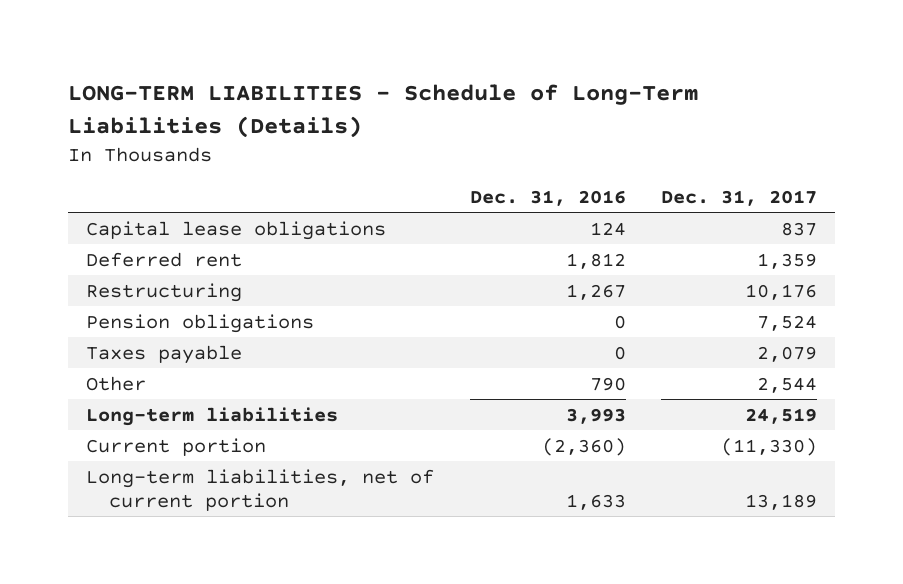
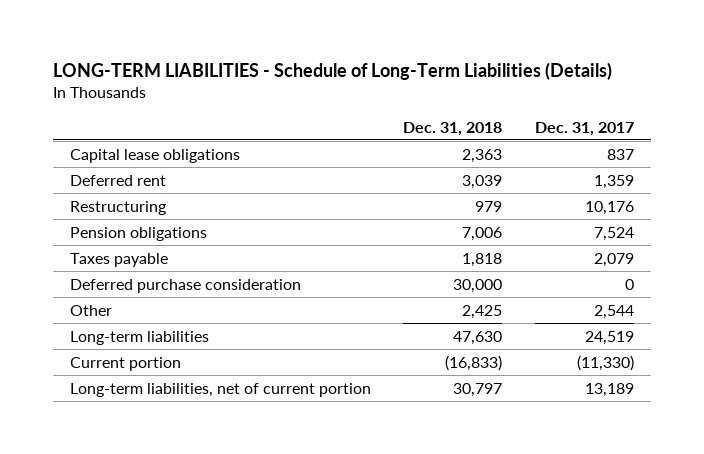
- | Dec. 31, 2016 | Dec. 31, 2017
+ | Dec. 31, 2018 | Dec. 31, 2017
+ Deferred purchase consideration | 30,000 | 0

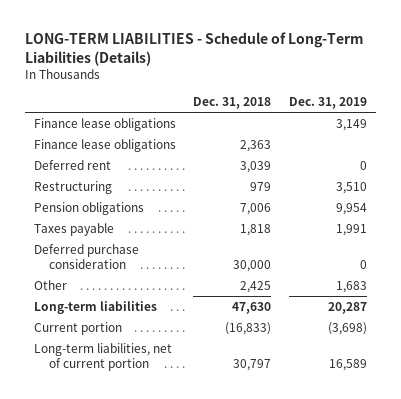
- | Dec. 31, 2018 | Dec. 31, 2017
+ | Dec. 31, 2018 | Dec. 31, 2019
- Capital lease obligations | 2,363 | 837
+ Finance lease obligations | | 3,149
+ Finance lease obligations | 2,363 |

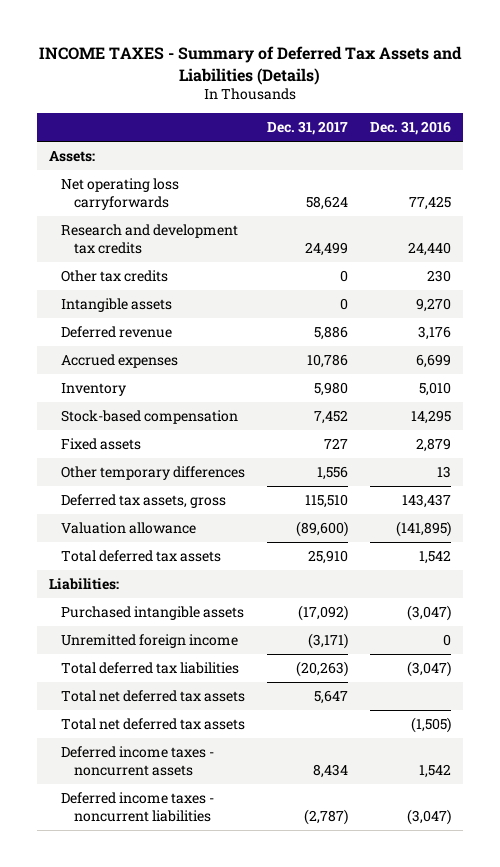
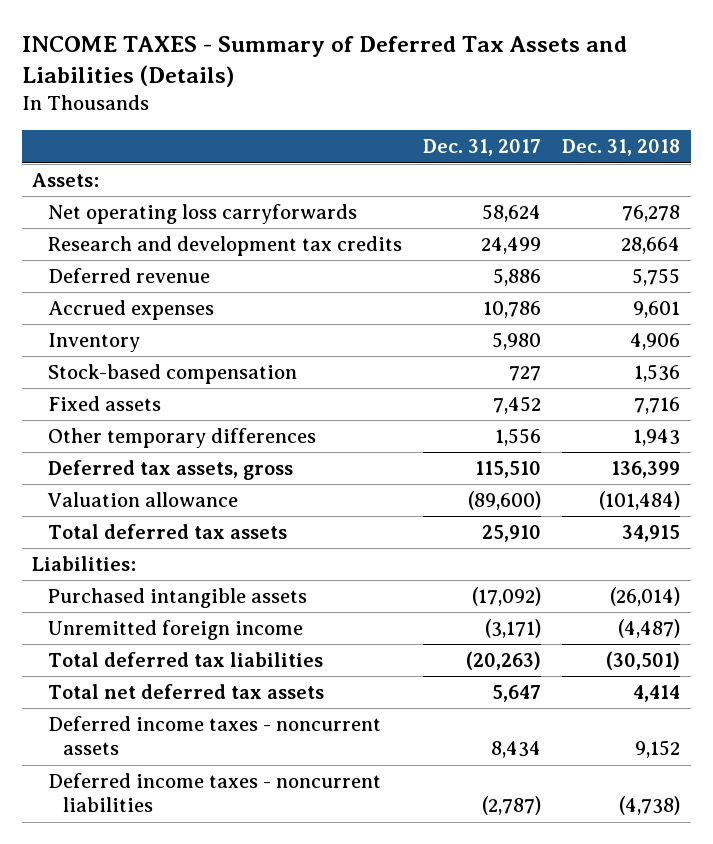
- | Dec. 31, 2017 | Dec. 31, 2016
+ | Dec. 31, 2017 | Dec. 31, 2018
- Other tax credits | 0 | 230
- Intangible assets | 0 | 9,270
- Stock-based compensation | 7,452 | 14,295
- Fixed assets | 727 | 2,879
+ Stock-based compensation | 727 | 1,536
+ Fixed assets | 7,452 | 7,716
- Total net deferred tax assets | | (1,505)

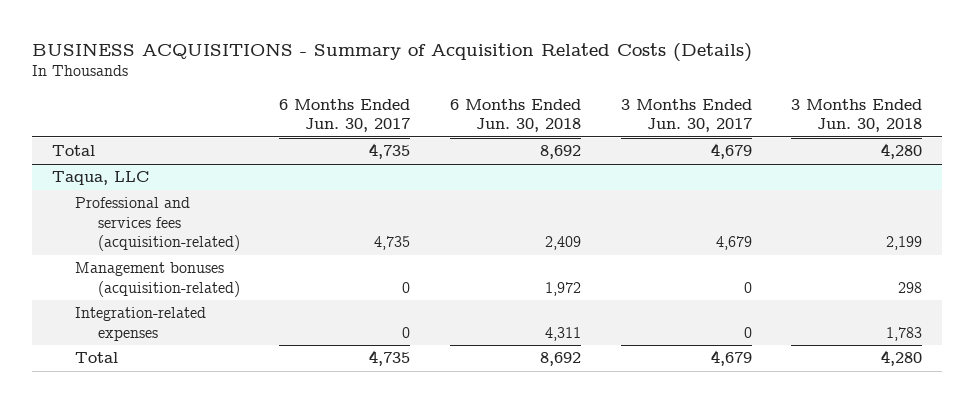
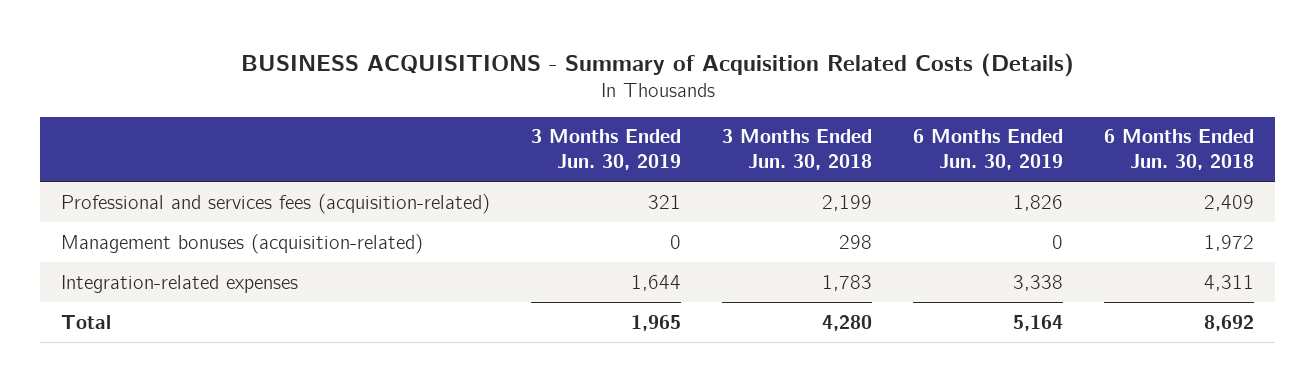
- | 6 Months Ended Jun. 30, 2017 | 6 Months Ended Jun. 30, 2018 | 3 Months Ended Jun. 30, 2017 | 3 Months Ended Jun. 30, 2018
+ | 3 Months Ended Jun. 30, 2019 | 3 Months Ended Jun. 30, 2018 | 6 Months Ended Jun. 30, 2019 | 6 Months Ended Jun. 30, 2018
- Total | 4,735 | 8,692 | 4,679 | 4,280
- Taqua, LLC

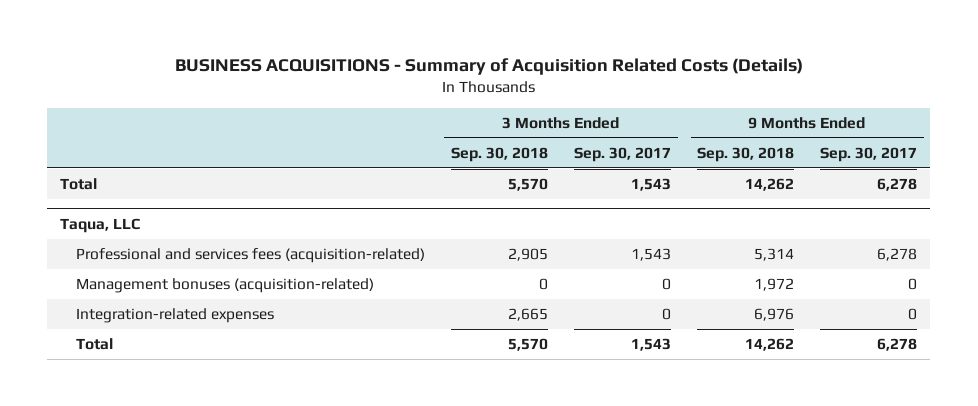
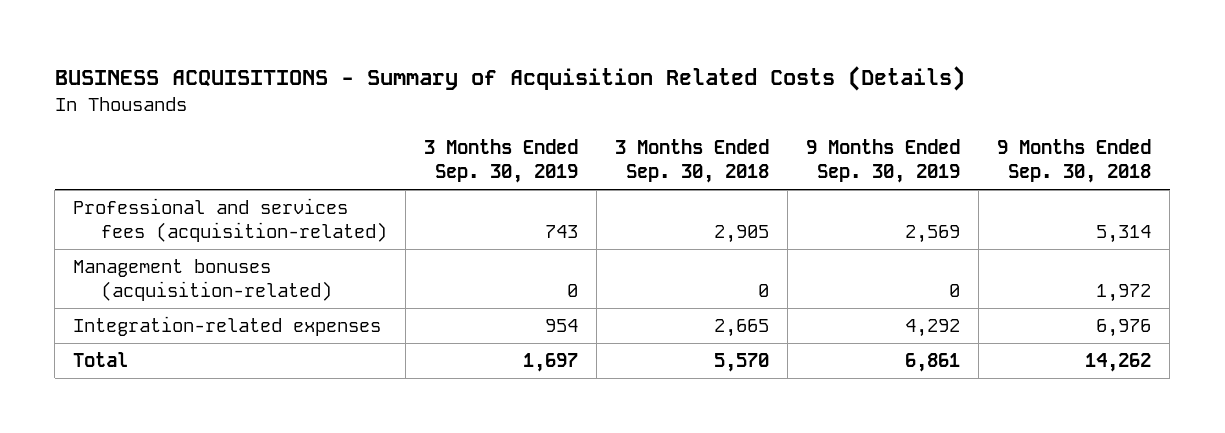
- | 3 Months Ended Sep. 30, 2018 | 3 Months Ended Sep. 30, 2017 | 9 Months Ended Sep. 30, 2018 | 9 Months Ended Sep. 30, 2017
+ | 3 Months Ended Sep. 30, 2019 | 3 Months Ended Sep. 30, 2018 | 9 Months Ended Sep. 30, 2019 | 9 Months Ended Sep. 30, 2018
- Total | 5,570 | 1,543 | 14,262 | 6,278
- Taqua, LLC

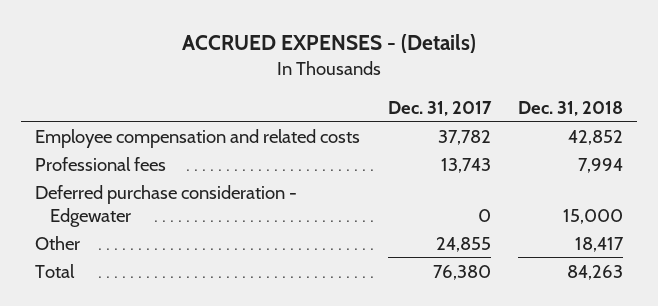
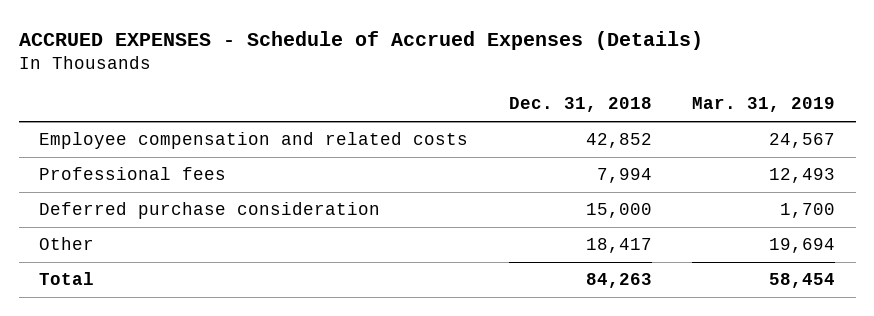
- ACCRUED EXPENSES - (Details)
+ ACCRUED EXPENSES - Schedule of Accrued Expenses (Details)
- | Dec. 31, 2017 | Dec. 31, 2018
+ | Dec. 31, 2018 | Mar. 31, 2019
- Deferred purchase consideration - Edgewater | 0 | 15,000
+ Deferred purchase consideration | 15,000 | 1,700

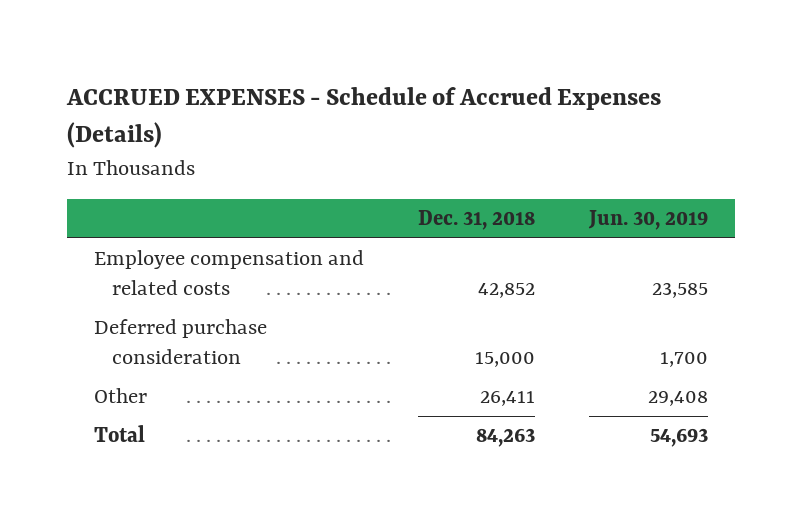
- | Dec. 31, 2018 | Mar. 31, 2019
+ | Dec. 31, 2018 | Jun. 30, 2019
- Professional fees | 7,994 | 12,493
- Other | 18,417 | 19,694
+ Other | 26,411 | 29,408

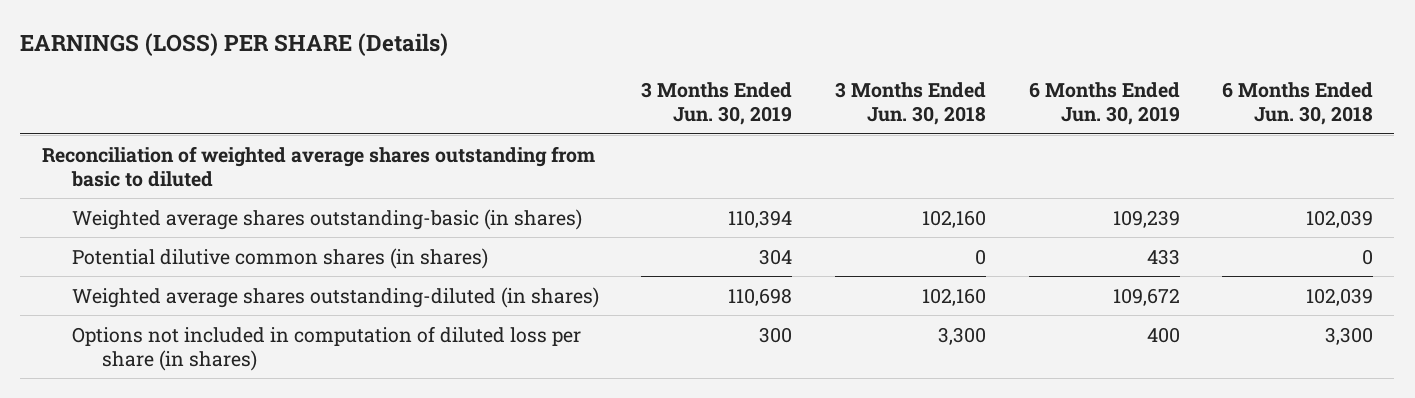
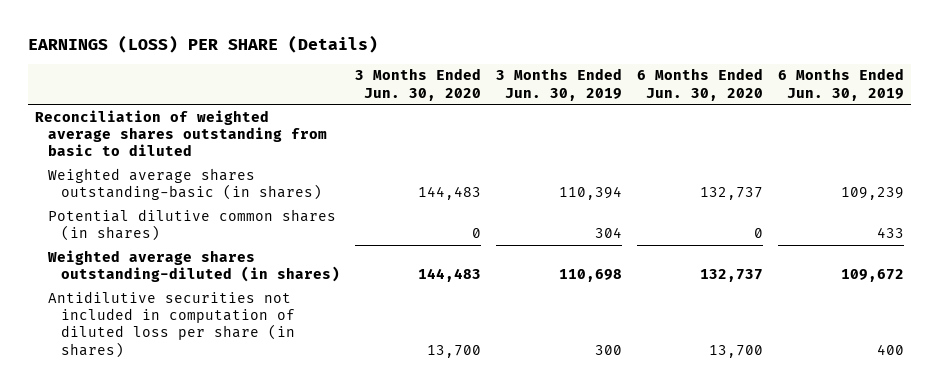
- | 3 Months Ended Jun. 30, 2019 | 3 Months Ended Jun. 30, 2018 | 6 Months Ended Jun. 30, 2019 | 6 Months Ended Jun. 30, 2018
+ | 3 Months Ended Jun. 30, 2020 | 3 Months Ended Jun. 30, 2019 | 6 Months Ended Jun. 30, 2020 | 6 Months Ended Jun. 30, 2019
- Options not included in computation of diluted loss per share (in shares) | 300 | 3,300 | 400 | 3,300
+ Antidilutive securities not included in computation of diluted loss per share (in shares) | 13,700 | 300 | 13,700 | 400

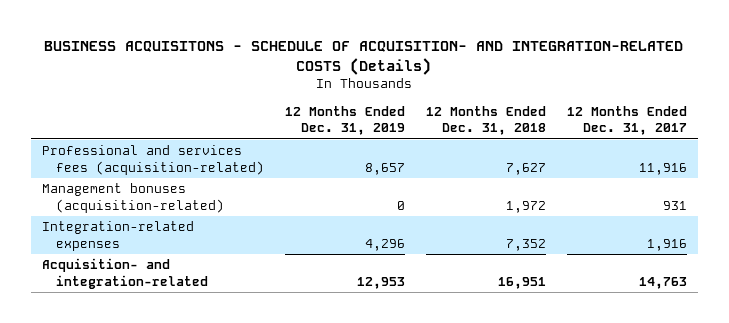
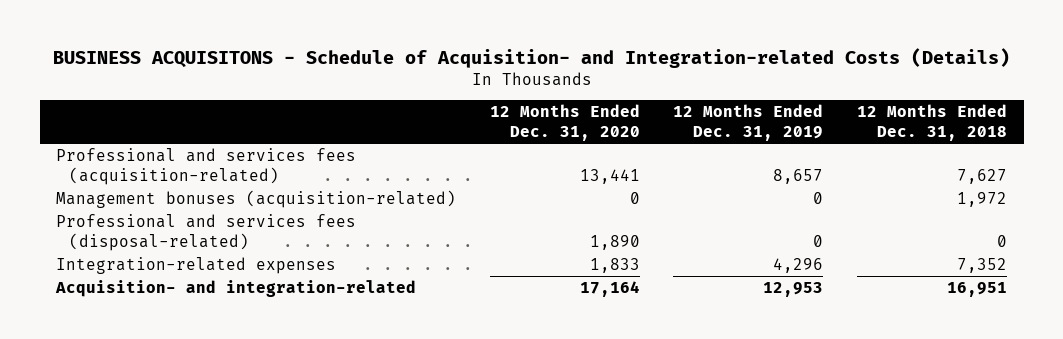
- BUSINESS ACQUISITONS - SCHEDULE OF ACQUISITION- AND INTEGRATION-RELATED COSTS (Details)
+ BUSINESS ACQUISITONS - Schedule of Acquisition- and Integration-related Costs (Details)
- | 12 Months Ended Dec. 31, 2019 | 12 Months Ended Dec. 31, 2018 | 12 Months Ended Dec. 31, 2017
+ | 12 Months Ended Dec. 31, 2020 | 12 Months Ended Dec. 31, 2019 | 12 Months Ended Dec. 31, 2018
+ Professional and services fees (disposal-related) | 1,890 | 0 | 0

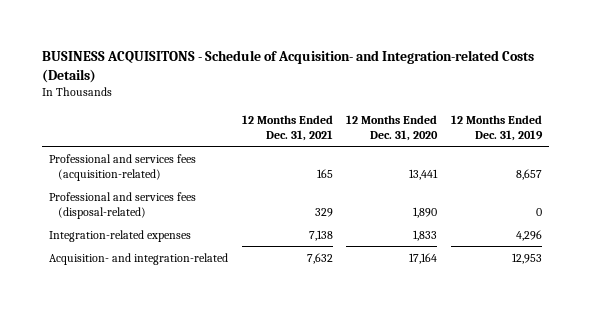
- | 12 Months Ended Dec. 31, 2020 | 12 Months Ended Dec. 31, 2019 | 12 Months Ended Dec. 31, 2018
+ | 12 Months Ended Dec. 31, 2021 | 12 Months Ended Dec. 31, 2020 | 12 Months Ended Dec. 31, 2019
- Management bonuses (acquisition-related) | 0 | 0 | 1,972

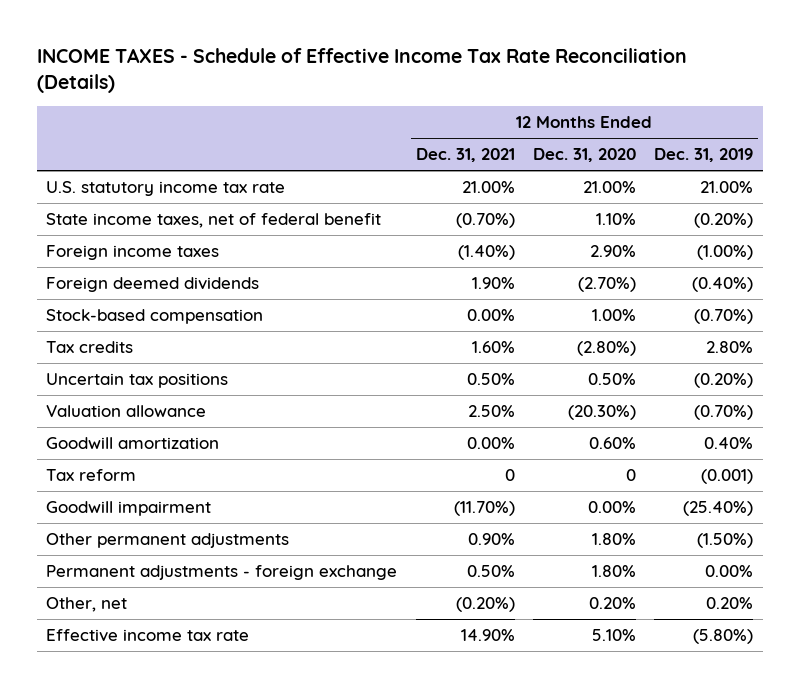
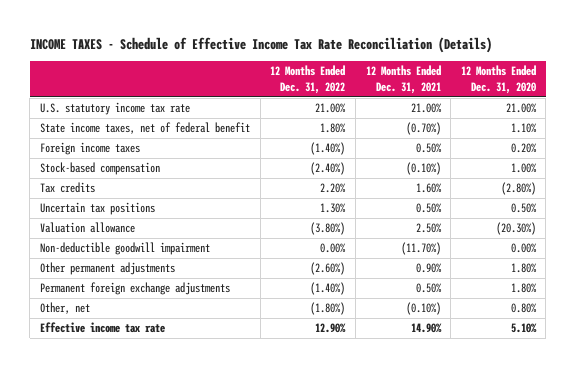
- | 12 Months Ended Dec. 31, 2021 | 12 Months Ended Dec. 31, 2020 | 12 Months Ended Dec. 31, 2019
+ | 12 Months Ended Dec. 31, 2022 | 12 Months Ended Dec. 31, 2021 | 12 Months Ended Dec. 31, 2020
- Foreign income taxes | (1.40%) | 2.90% | (1.00%)
- Foreign deemed dividends | 1.90% | (2.70%) | (0.40%)
- Stock-based compensation | 0.00% | 1.00% | (0.70%)
+ Foreign income taxes | (1.40%) | 0.50% | 0.20%
+ Stock-based compensation | (2.40%) | (0.10%) | 1.00%
- Goodwill amortization | 0.00% | 0.60% | 0.40%
- Tax reform | 0 | 0 | (0.001)
- Goodwill impairment | (11.70%) | 0.00% | (25.40%)
+ Non-deductible goodwill impairment | 0.00% | (11.70%) | 0.00%
- Permanent adjustments - foreign exchange | 0.50% | 1.80% | 0.00%
- Other, net | (0.20%) | 0.20% | 0.20%
+ Permanent foreign exchange adjustments | (1.40%) | 0.50% | 1.80%
+ Other, net | (1.80%) | (0.10%) | 0.80%

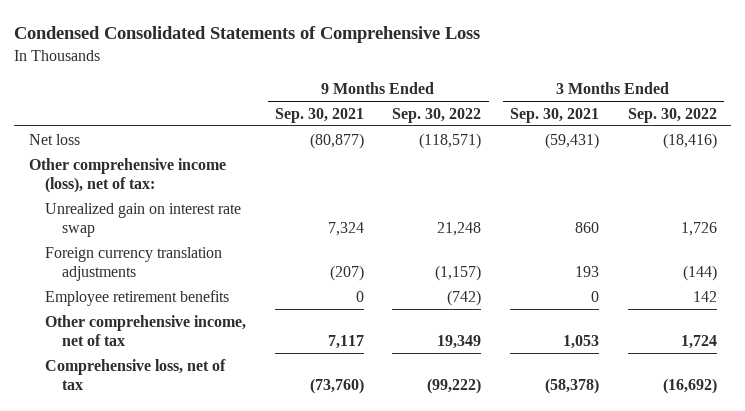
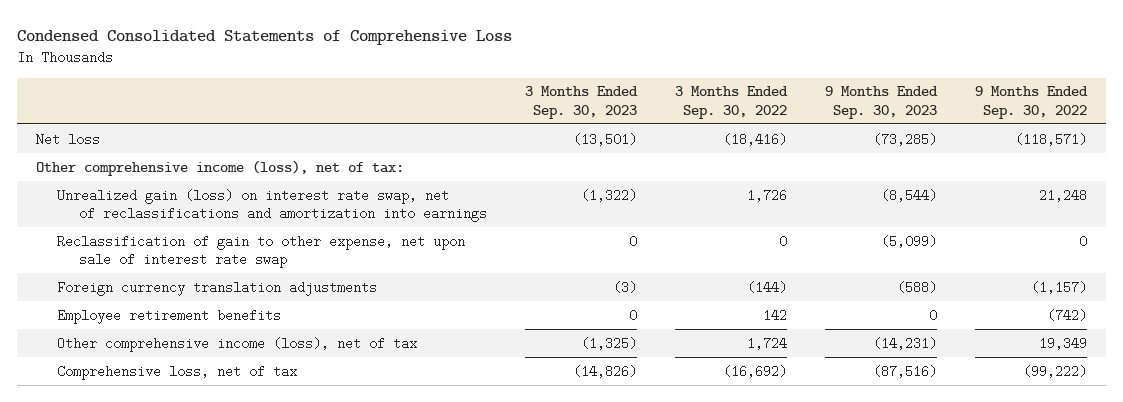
- | 9 Months Ended Sep. 30, 2021 | 9 Months Ended Sep. 30, 2022 | 3 Months Ended Sep. 30, 2021 | 3 Months Ended Sep. 30, 2022
+ | 3 Months Ended Sep. 30, 2023 | 3 Months Ended Sep. 30, 2022 | 9 Months Ended Sep. 30, 2023 | 9 Months Ended Sep. 30, 2022
- Unrealized gain on interest rate swap | 7,324 | 21,248 | 860 | 1,726
+ Unrealized gain (loss) on interest rate swap, net of reclassifications and amortization into earnings | (1,322) | 1,726 | (8,544) | 21,248
+ Reclassification of gain to other expense, net upon sale of interest rate swap | 0 | 0 | (5,099) | 0
- Other comprehensive income, net of tax | 7,117 | 19,349 | 1,053 | 1,724
+ Other comprehensive income (loss), net of tax | (1,325) | 1,724 | (14,231) | 19,349

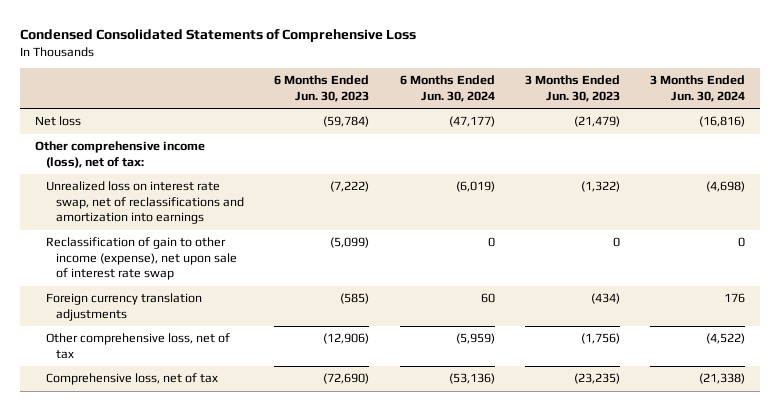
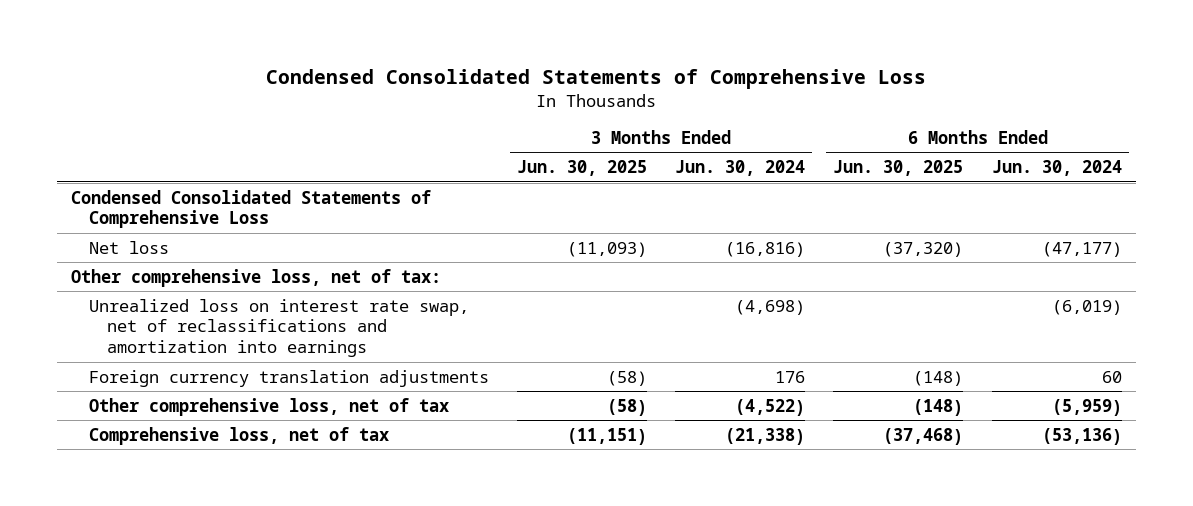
- | 6 Months Ended Jun. 30, 2023 | 6 Months Ended Jun. 30, 2024 | 3 Months Ended Jun. 30, 2023 | 3 Months Ended Jun. 30, 2024
+ | 3 Months Ended Jun. 30, 2025 | 3 Months Ended Jun. 30, 2024 | 6 Months Ended Jun. 30, 2025 | 6 Months Ended Jun. 30, 2024
+ Condensed Consolidated Statements of Comprehensive Loss
- Other comprehensive income (loss), net of tax:
+ Other comprehensive loss, net of tax:
- Reclassification of gain to other income (expense), net upon sale of interest rate swap | (5,099) | 0 | 0 | 0

